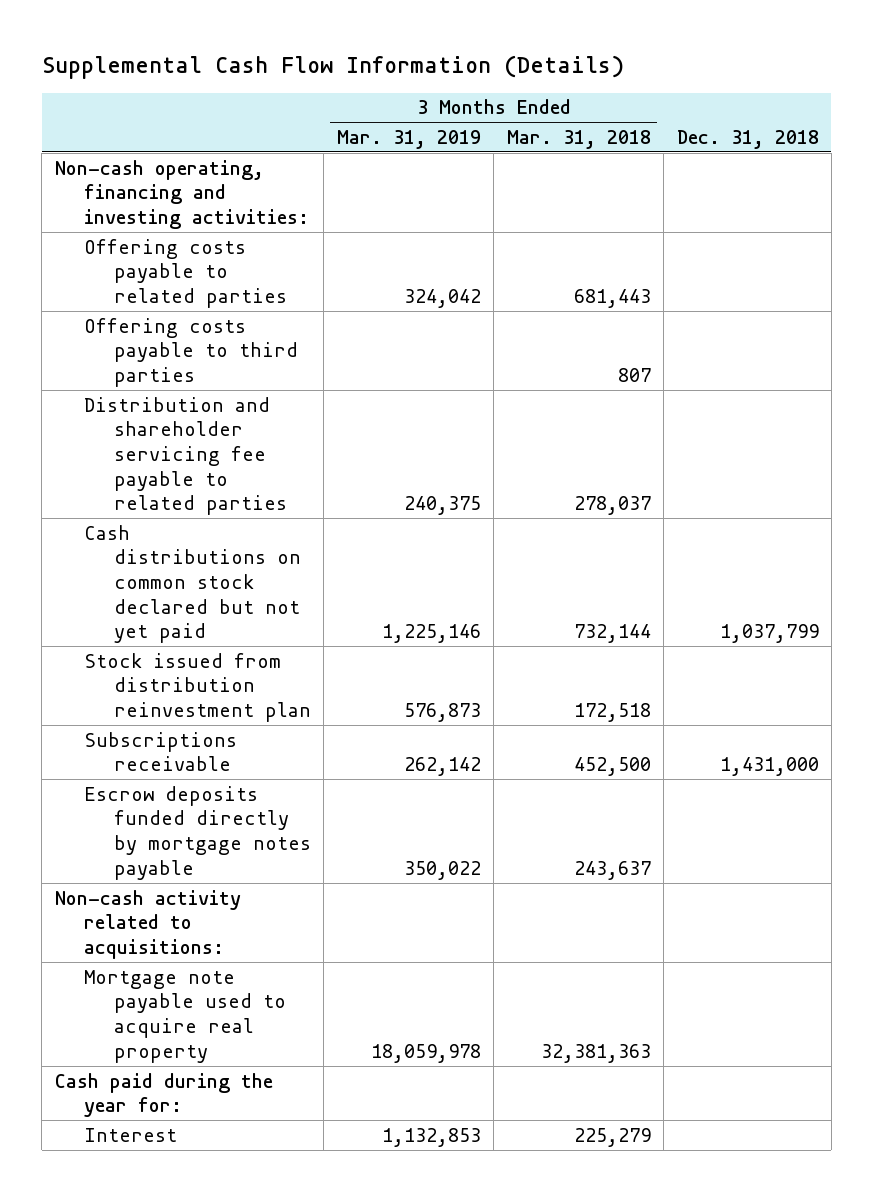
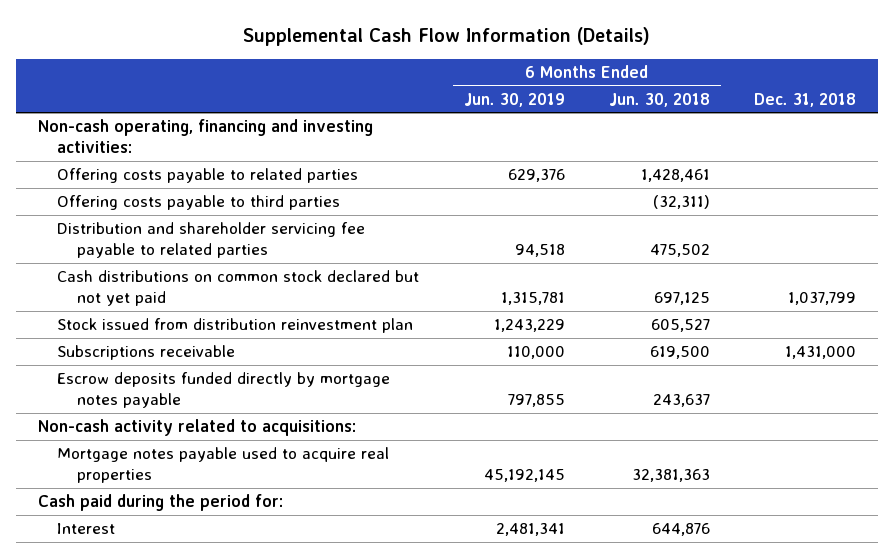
- | 3 Months Ended Mar. 31, 2019 | 3 Months Ended Mar. 31, 2018 | Dec. 31, 2018
+ | 6 Months Ended Jun. 30, 2019 | 6 Months Ended Jun. 30, 2018 | Dec. 31, 2018
- Mortgage note payable used to acquire real property | 18,059,978 | 32,381,363 |
- Cash paid during the year for:
+ Mortgage notes payable used to acquire real properties | 45,192,145 | 32,381,363 |
+ Cash paid during the period for:

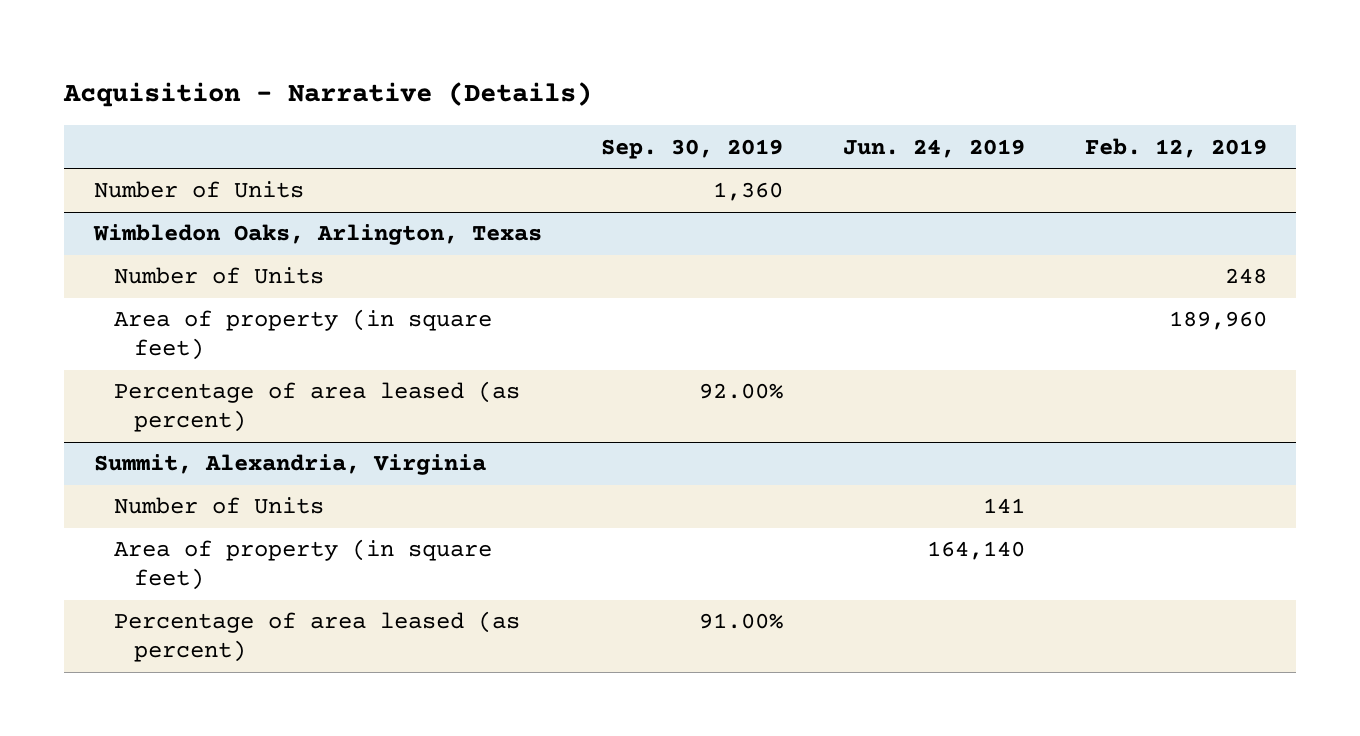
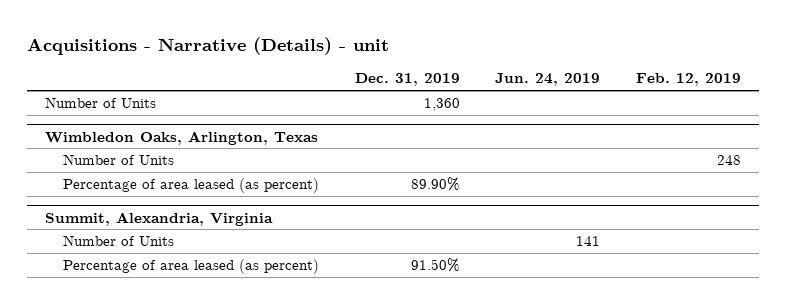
- Acquisition - Narrative (Details)
+ Acquisitions - Narrative (Details) - unit
- | Sep. 30, 2019 | Jun. 24, 2019 | Feb. 12, 2019
+ | Dec. 31, 2019 | Jun. 24, 2019 | Feb. 12, 2019
@ Wimbledon Oaks, Arlington, Texas
- Area of property (in square feet) | | | 189,960
@ Summit, Alexandria, Virginia
- Area of property (in square feet) | | 164,140 |

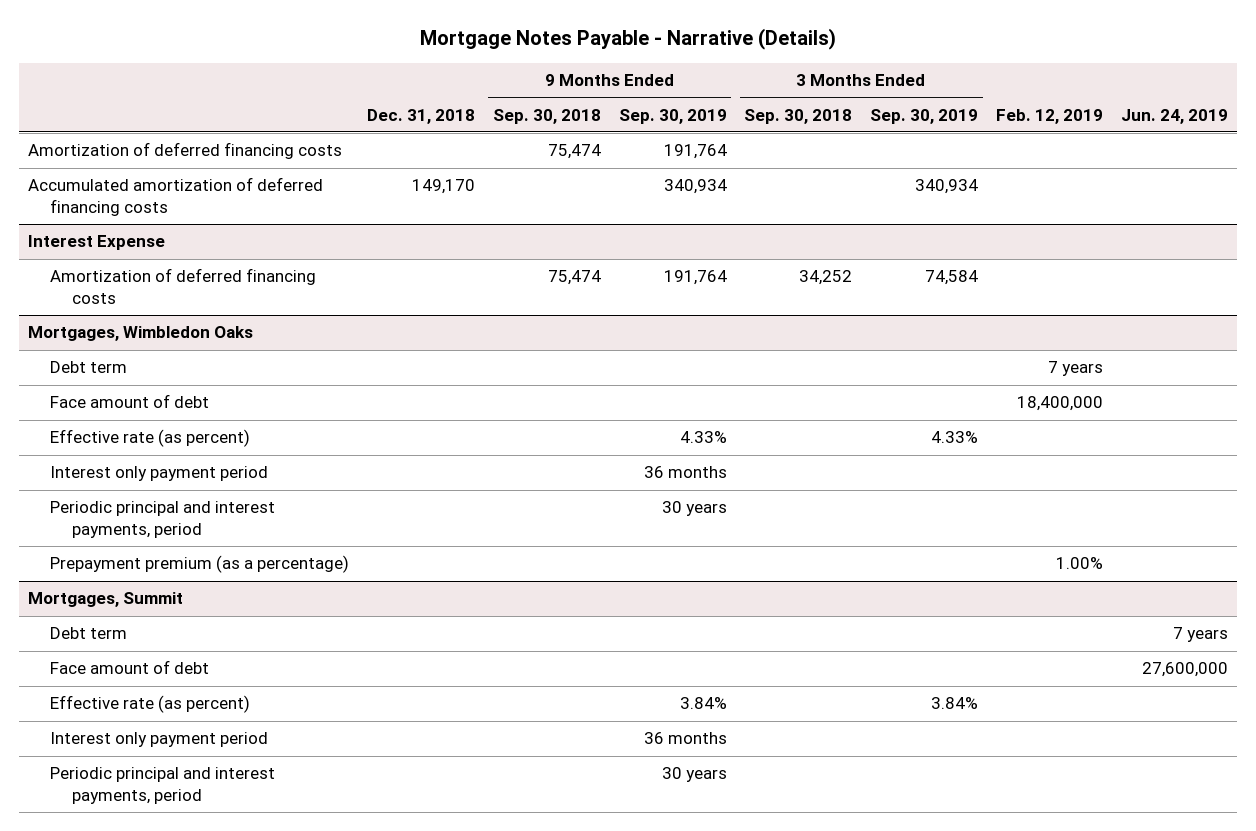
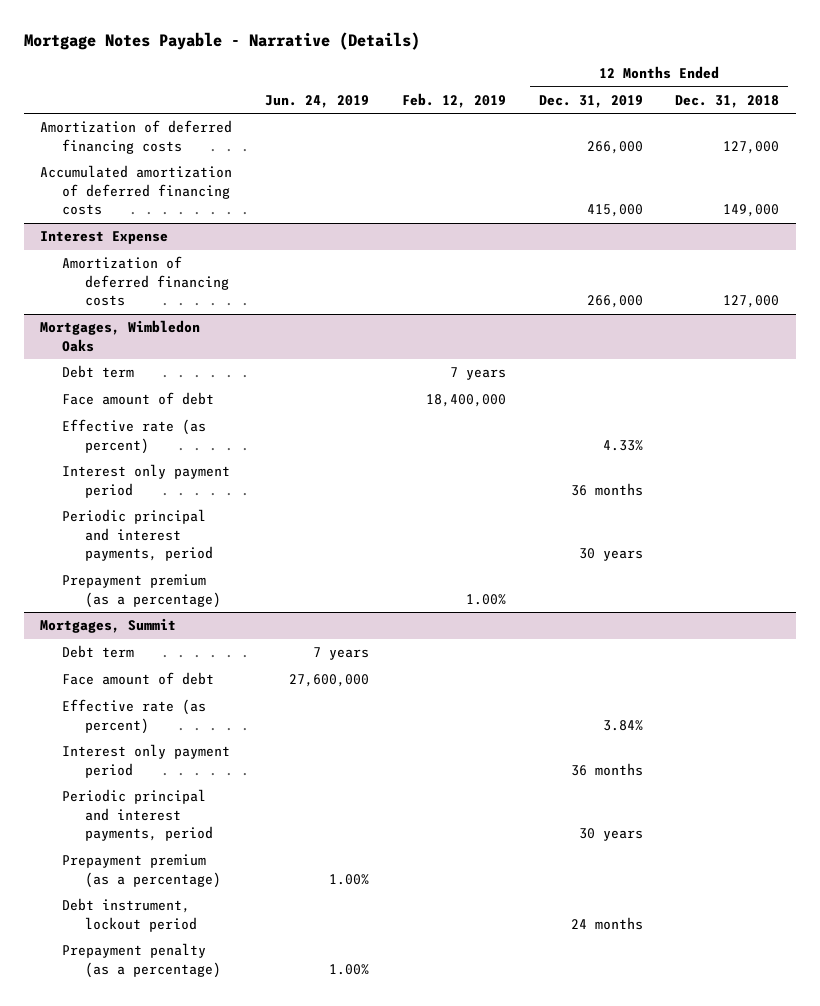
- | Dec. 31, 2018 | 9 Months Ended Sep. 30, 2018 | 9 Months Ended Sep. 30, 2019 | 3 Months Ended Sep. 30, 2018 | 3 Months Ended Sep. 30, 2019 | Feb. 12, 2019 | Jun. 24, 2019
+ | Jun. 24, 2019 | Feb. 12, 2019 | 12 Months Ended Dec. 31, 2019 | 12 Months Ended Dec. 31, 2018
@ Mortgages, Summit
+ Prepayment premium (as a percentage) | 1.00% | | |
+ Debt instrument, lockout period | | | 24 months |
+ Prepayment penalty (as a percentage) | 1.00% | | |

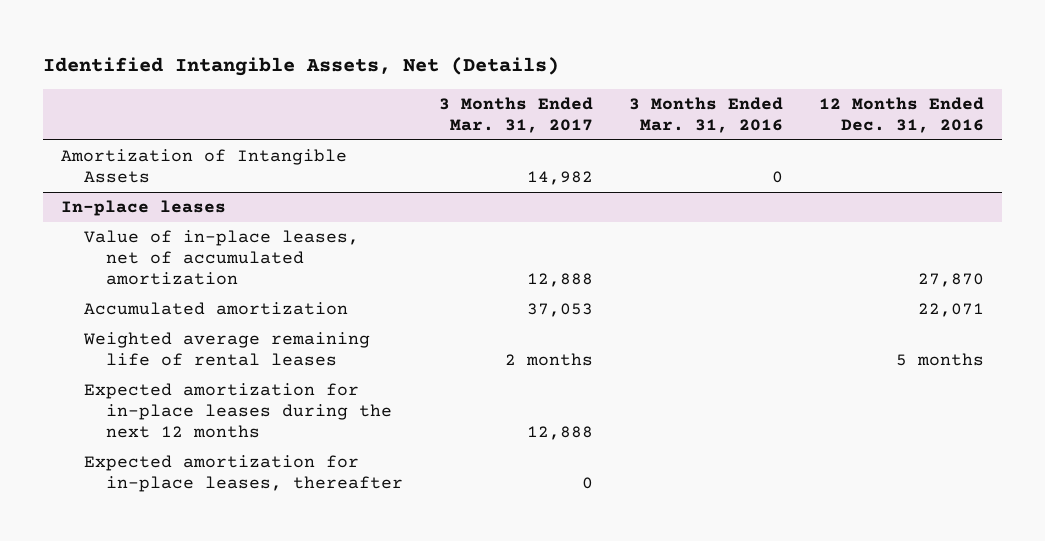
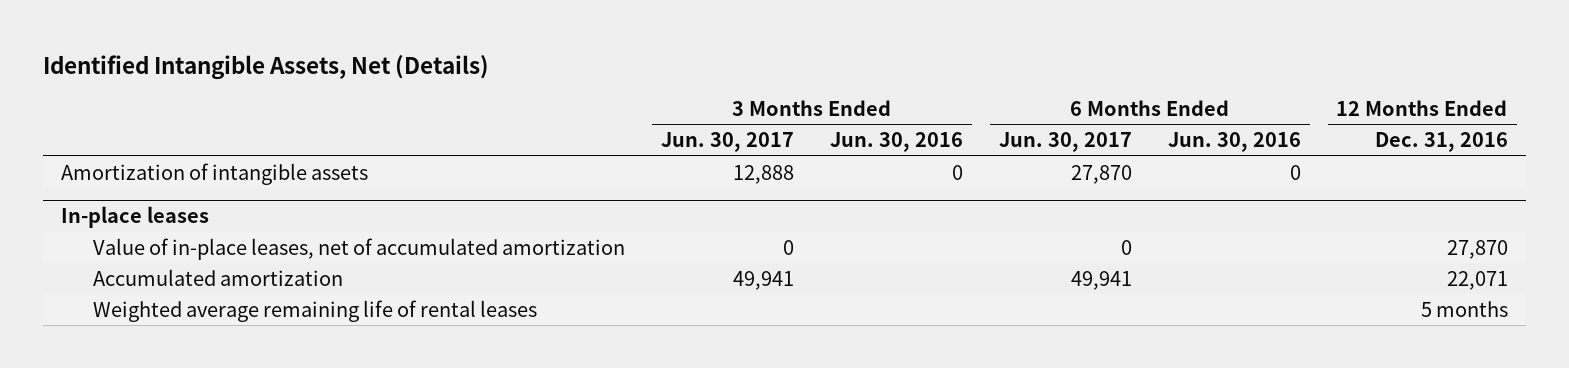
- | 3 Months Ended Mar. 31, 2017 | 3 Months Ended Mar. 31, 2016 | 12 Months Ended Dec. 31, 2016
+ | 3 Months Ended Jun. 30, 2017 | 3 Months Ended Jun. 30, 2016 | 6 Months Ended Jun. 30, 2017 | 6 Months Ended Jun. 30, 2016 | 12 Months Ended Dec. 31, 2016
- Amortization of Intangible Assets | 14,982 | 0 |
+ Amortization of intangible assets | 12,888 | 0 | 27,870 | 0 |
@ In-place leases
- Expected amortization for in-place leases during the next 12 months | 12,888 | |
- Expected amortization for in-place leases, thereafter | 0 | |

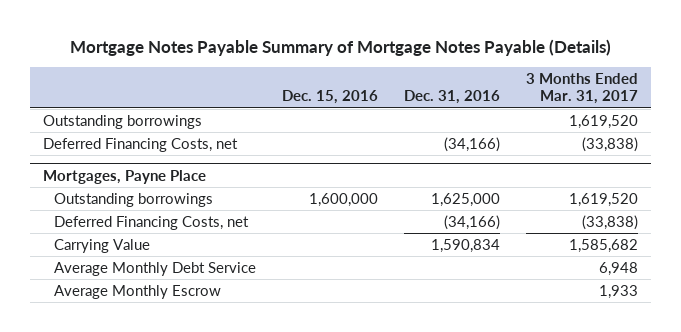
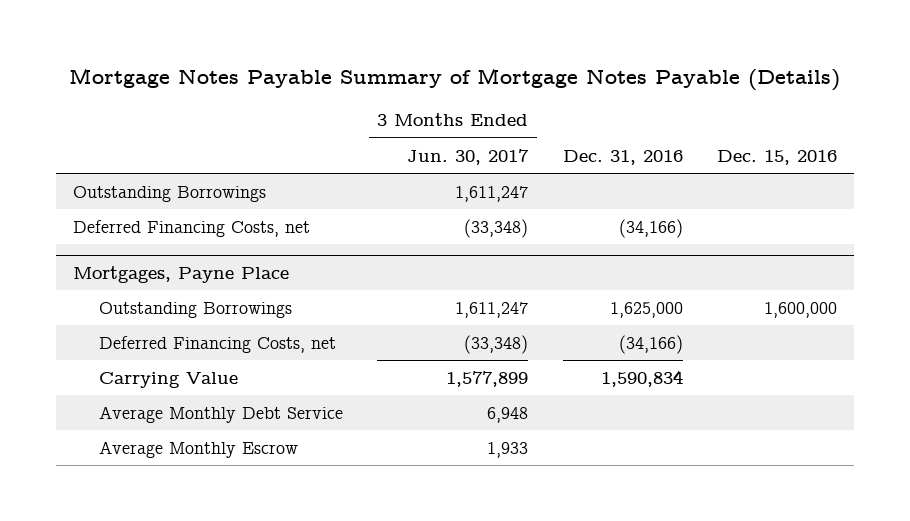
- | Dec. 15, 2016 | Dec. 31, 2016 | 3 Months Ended Mar. 31, 2017
+ | 3 Months Ended Jun. 30, 2017 | Dec. 31, 2016 | Dec. 15, 2016
- Outstanding borrowings | | | 1,619,520
+ Outstanding Borrowings | 1,611,247 | |
@ Mortgages, Payne Place
- Outstanding borrowings | 1,600,000 | 1,625,000 | 1,619,520
+ Outstanding Borrowings | 1,611,247 | 1,625,000 | 1,600,000

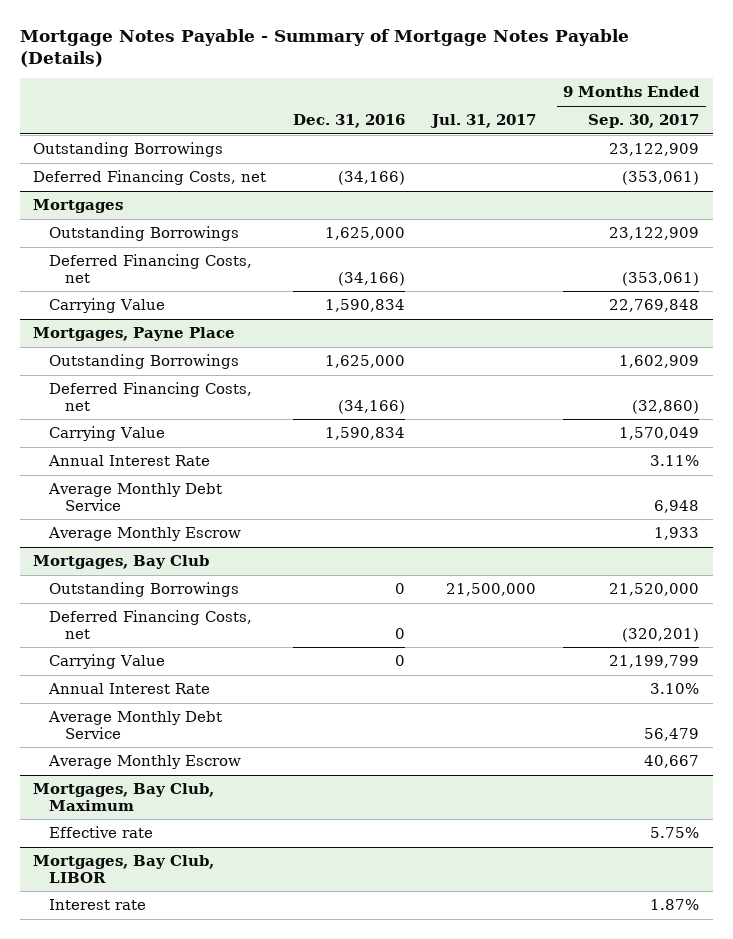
- Mortgage Notes Payable Summary of Mortgage Notes Payable (Details)
+ Mortgage Notes Payable - Summary of Mortgage Notes Payable (Details)
- | 3 Months Ended Jun. 30, 2017 | Dec. 31, 2016 | Dec. 15, 2016
+ | Dec. 31, 2016 | Jul. 31, 2017 | 9 Months Ended Sep. 30, 2017
+ Mortgages
+ Outstanding Borrowings | 1,625,000 | | 23,122,909
+ Deferred Financing Costs, net | (34,166) | | (353,061)
+ Carrying Value | 1,590,834 | | 22,769,848
@ Mortgages, Payne Place
+ Annual Interest Rate | | | 3.11%
+ Mortgages, Bay Club
+ Outstanding Borrowings | 0 | 21,500,000 | 21,520,000
+ Deferred Financing Costs, net | 0 | | (320,201)
+ Carrying Value | 0 | | 21,199,799
+ Annual Interest Rate | | | 3.10%
+ Average Monthly Debt Service | | | 56,479
+ Average Monthly Escrow | | | 40,667
+ Mortgages, Bay Club, Maximum
+ Effective rate | | | 5.75%
+ Mortgages, Bay Club, LIBOR
+ Interest rate | | | 1.87%

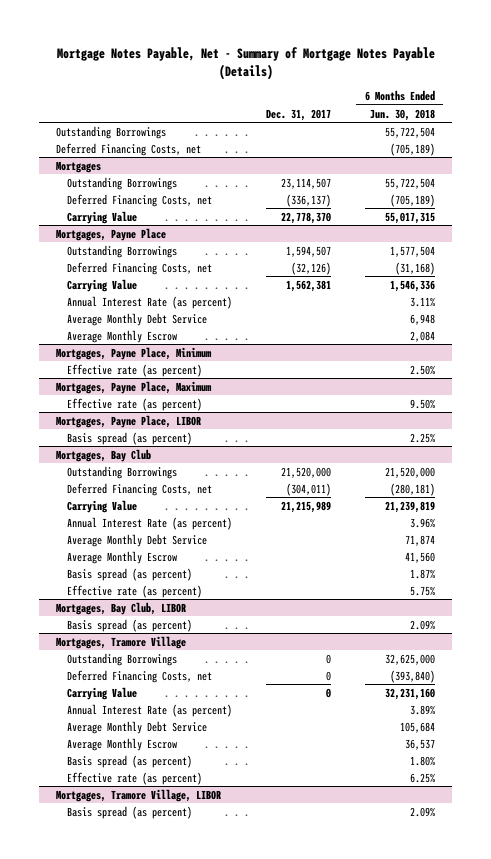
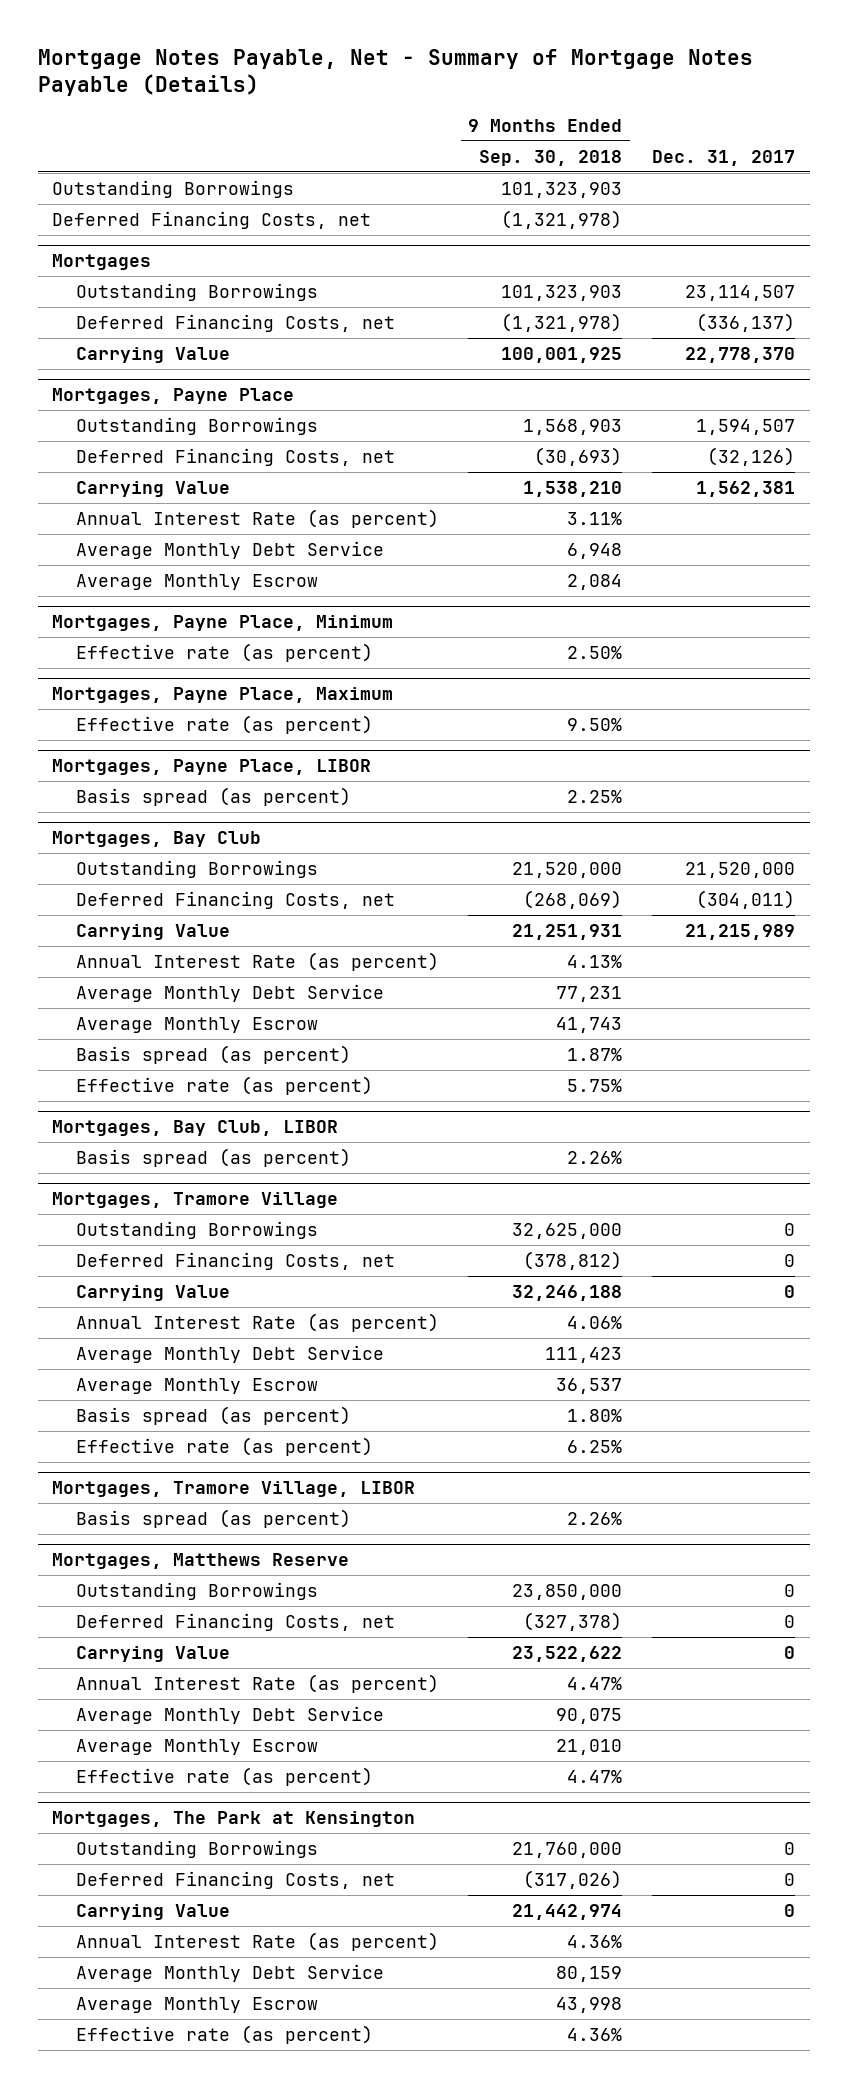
- | Dec. 31, 2017 | 6 Months Ended Jun. 30, 2018
+ | 9 Months Ended Sep. 30, 2018 | Dec. 31, 2017
+ Mortgages, Matthews Reserve
+ Outstanding Borrowings | 23,850,000 | 0
+ Deferred Financing Costs, net | (327,378) | 0
+ Carrying Value | 23,522,622 | 0
+ Annual Interest Rate (as percent) | 4.47% |
+ Average Monthly Debt Service | 90,075 |
+ Average Monthly Escrow | 21,010 |
+ Effective rate (as percent) | 4.47% |
+ Mortgages, The Park at Kensington
+ Outstanding Borrowings | 21,760,000 | 0
+ Deferred Financing Costs, net | (317,026) | 0
+ Carrying Value | 21,442,974 | 0
+ Annual Interest Rate (as percent) | 4.36% |
+ Average Monthly Debt Service | 80,159 |
+ Average Monthly Escrow | 43,998 |
+ Effective rate (as percent) | 4.36% |

